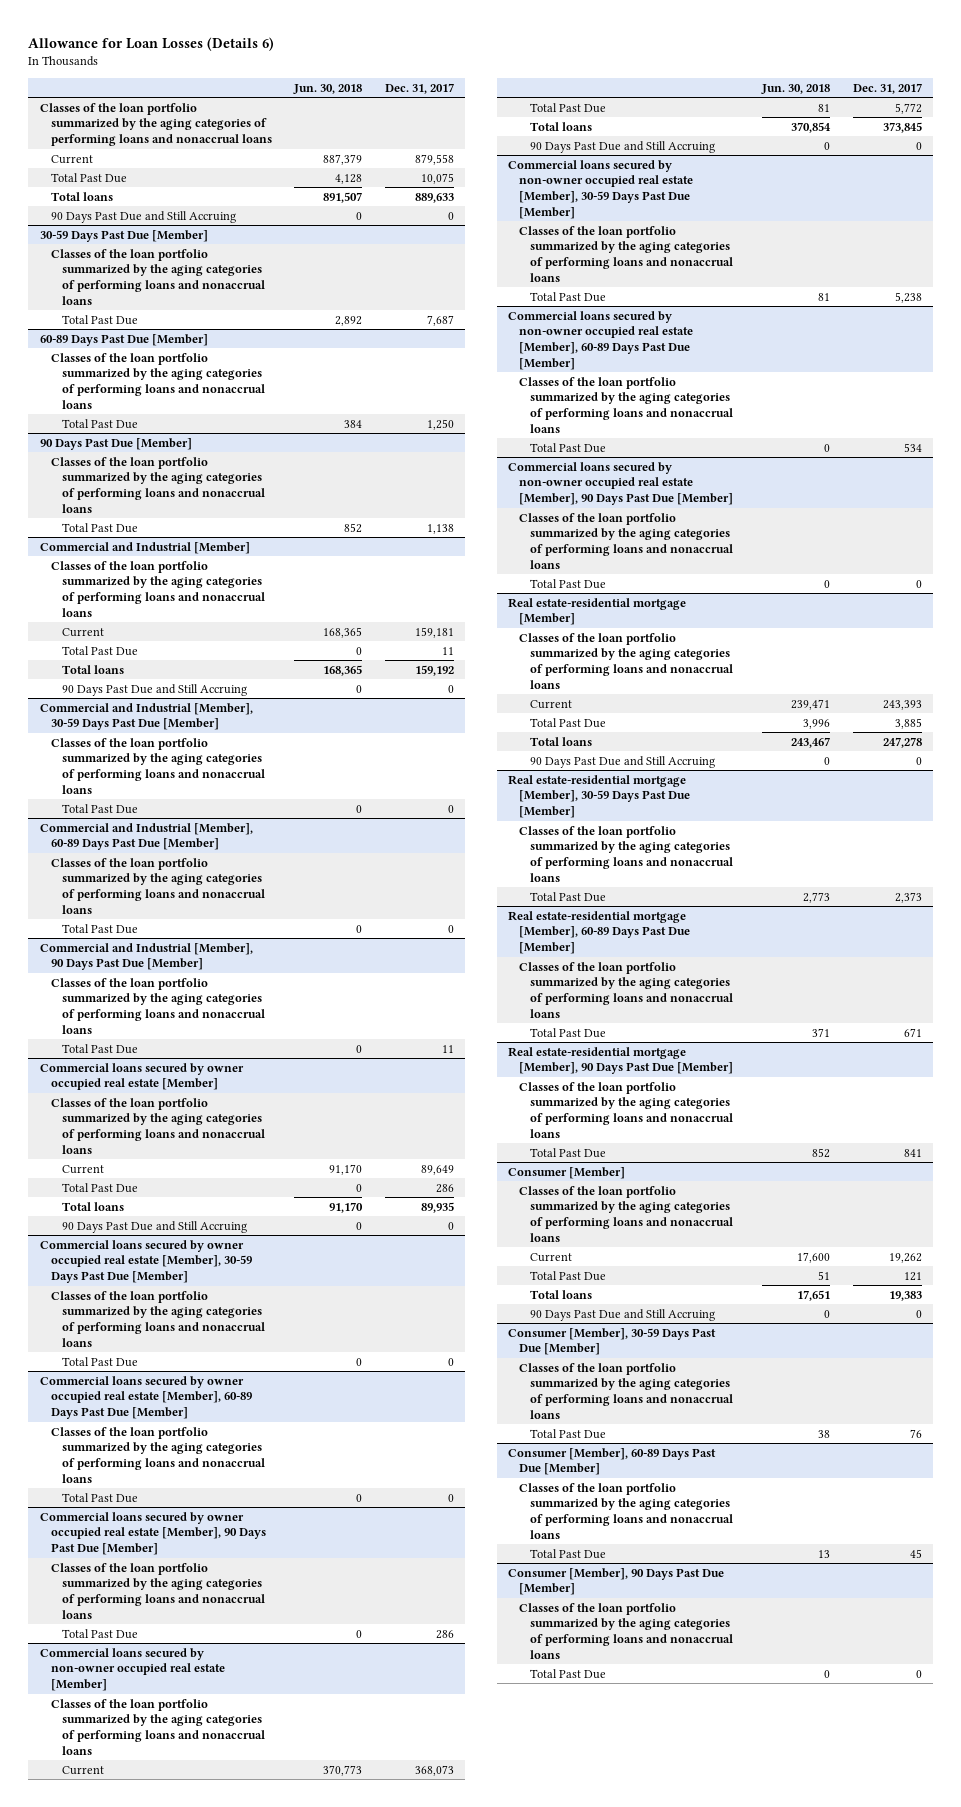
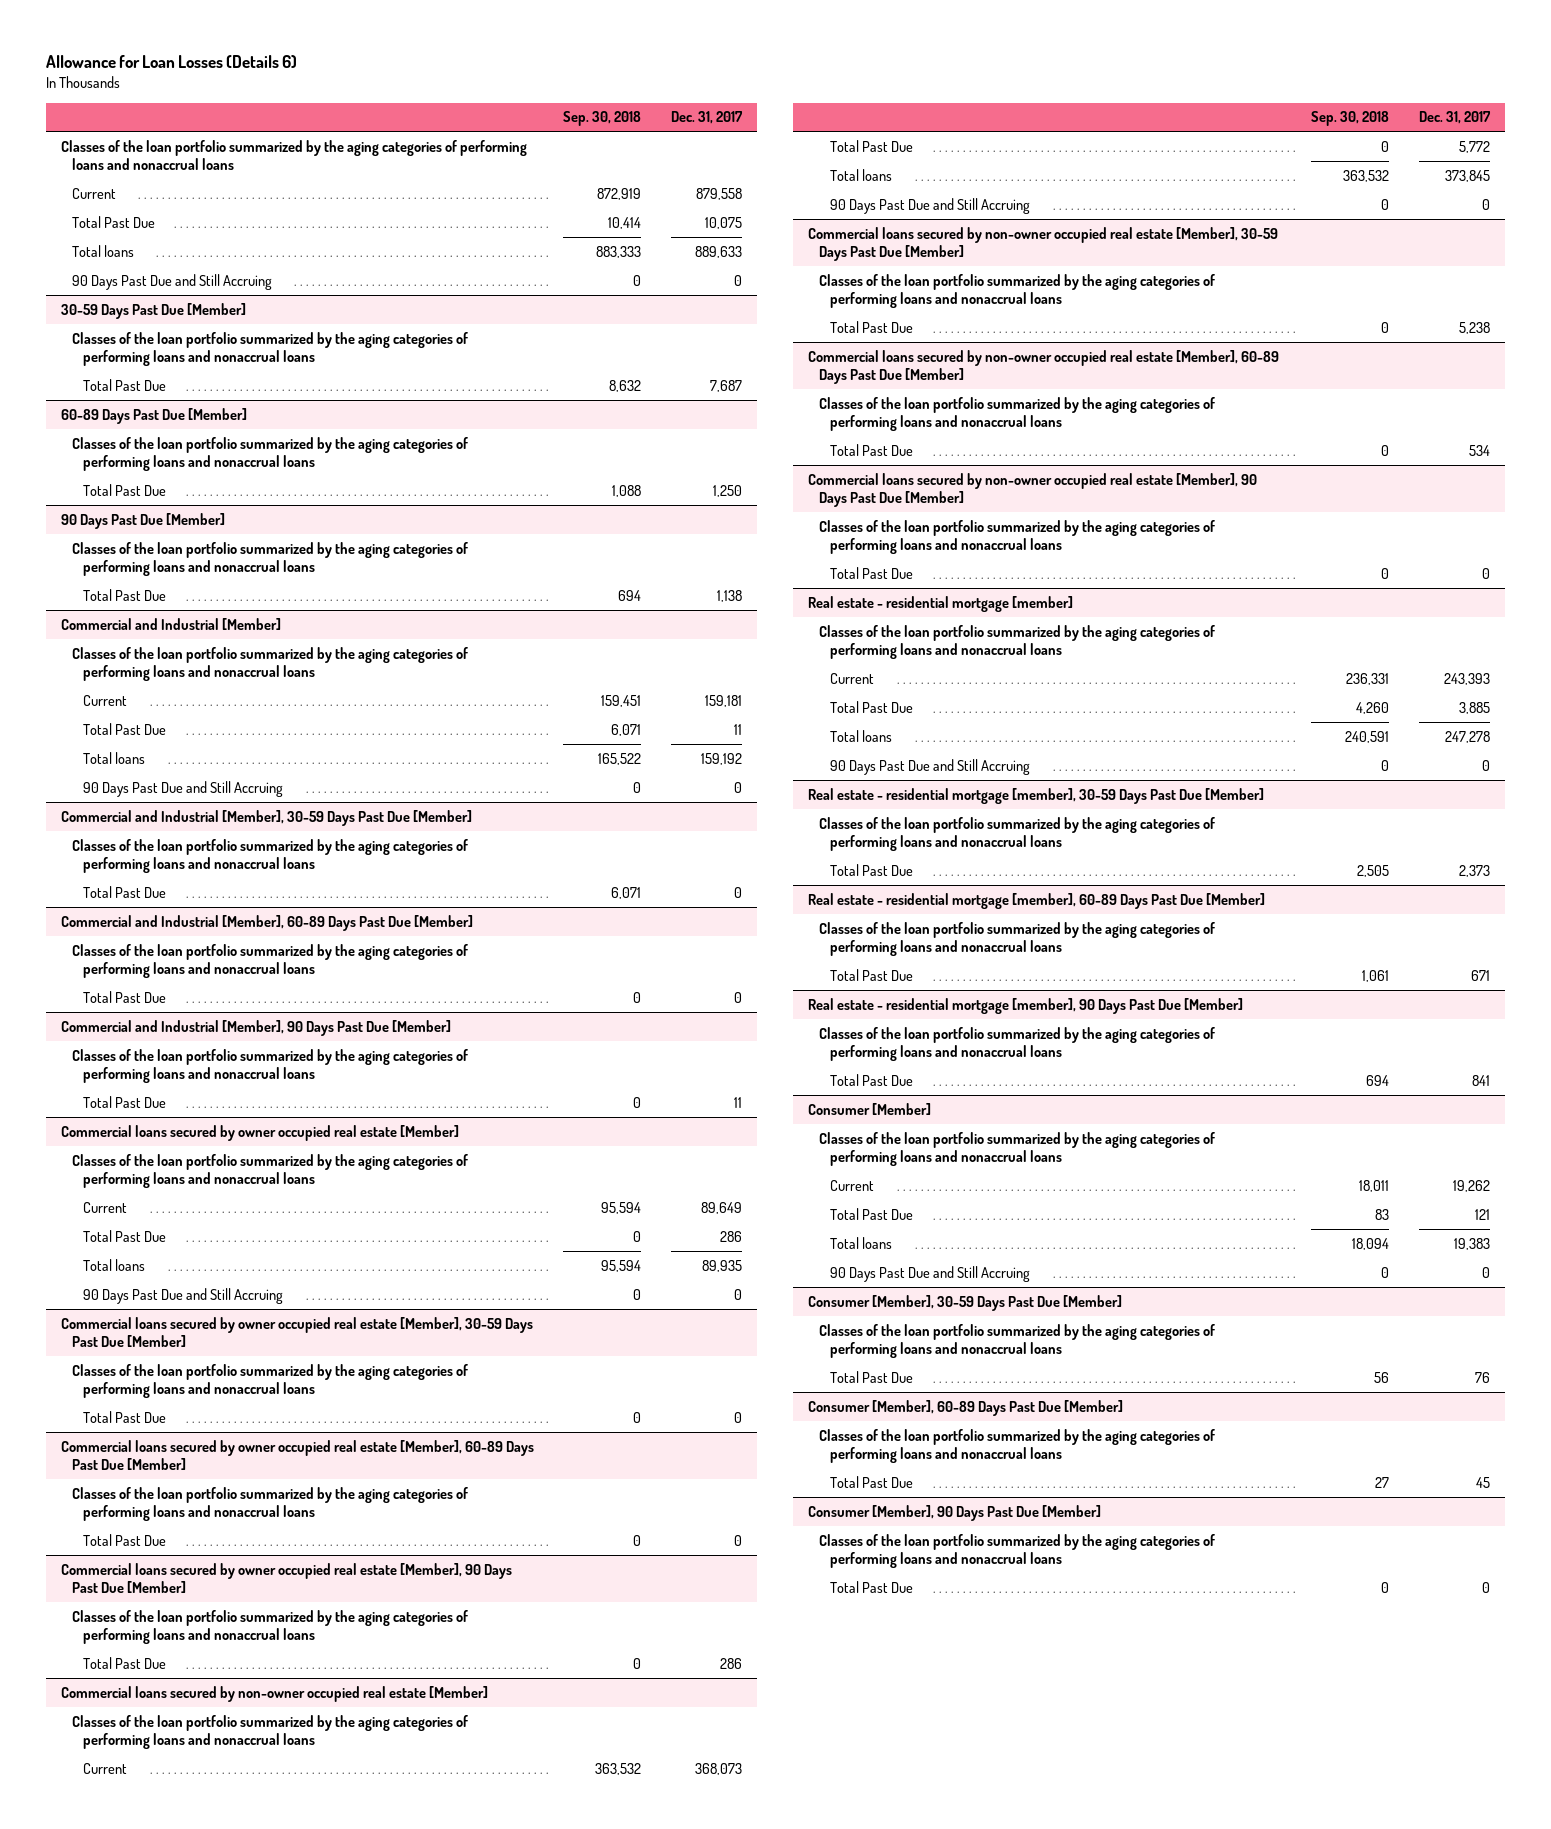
- | Jun. 30, 2018 | Dec. 31, 2017
+ | Sep. 30, 2018 | Dec. 31, 2017
- Real estate-residential mortgage [Member]
+ Real estate - residential mortgage [member]
- Real estate-residential mortgage [Member], 30-59 Days Past Due [Member]
+ Real estate - residential mortgage [member], 30-59 Days Past Due [Member]
- Real estate-residential mortgage [Member], 60-89 Days Past Due [Member]
+ Real estate - residential mortgage [member], 60-89 Days Past Due [Member]
- Real estate-residential mortgage [Member], 90 Days Past Due [Member]
+ Real estate - residential mortgage [member], 90 Days Past Due [Member]

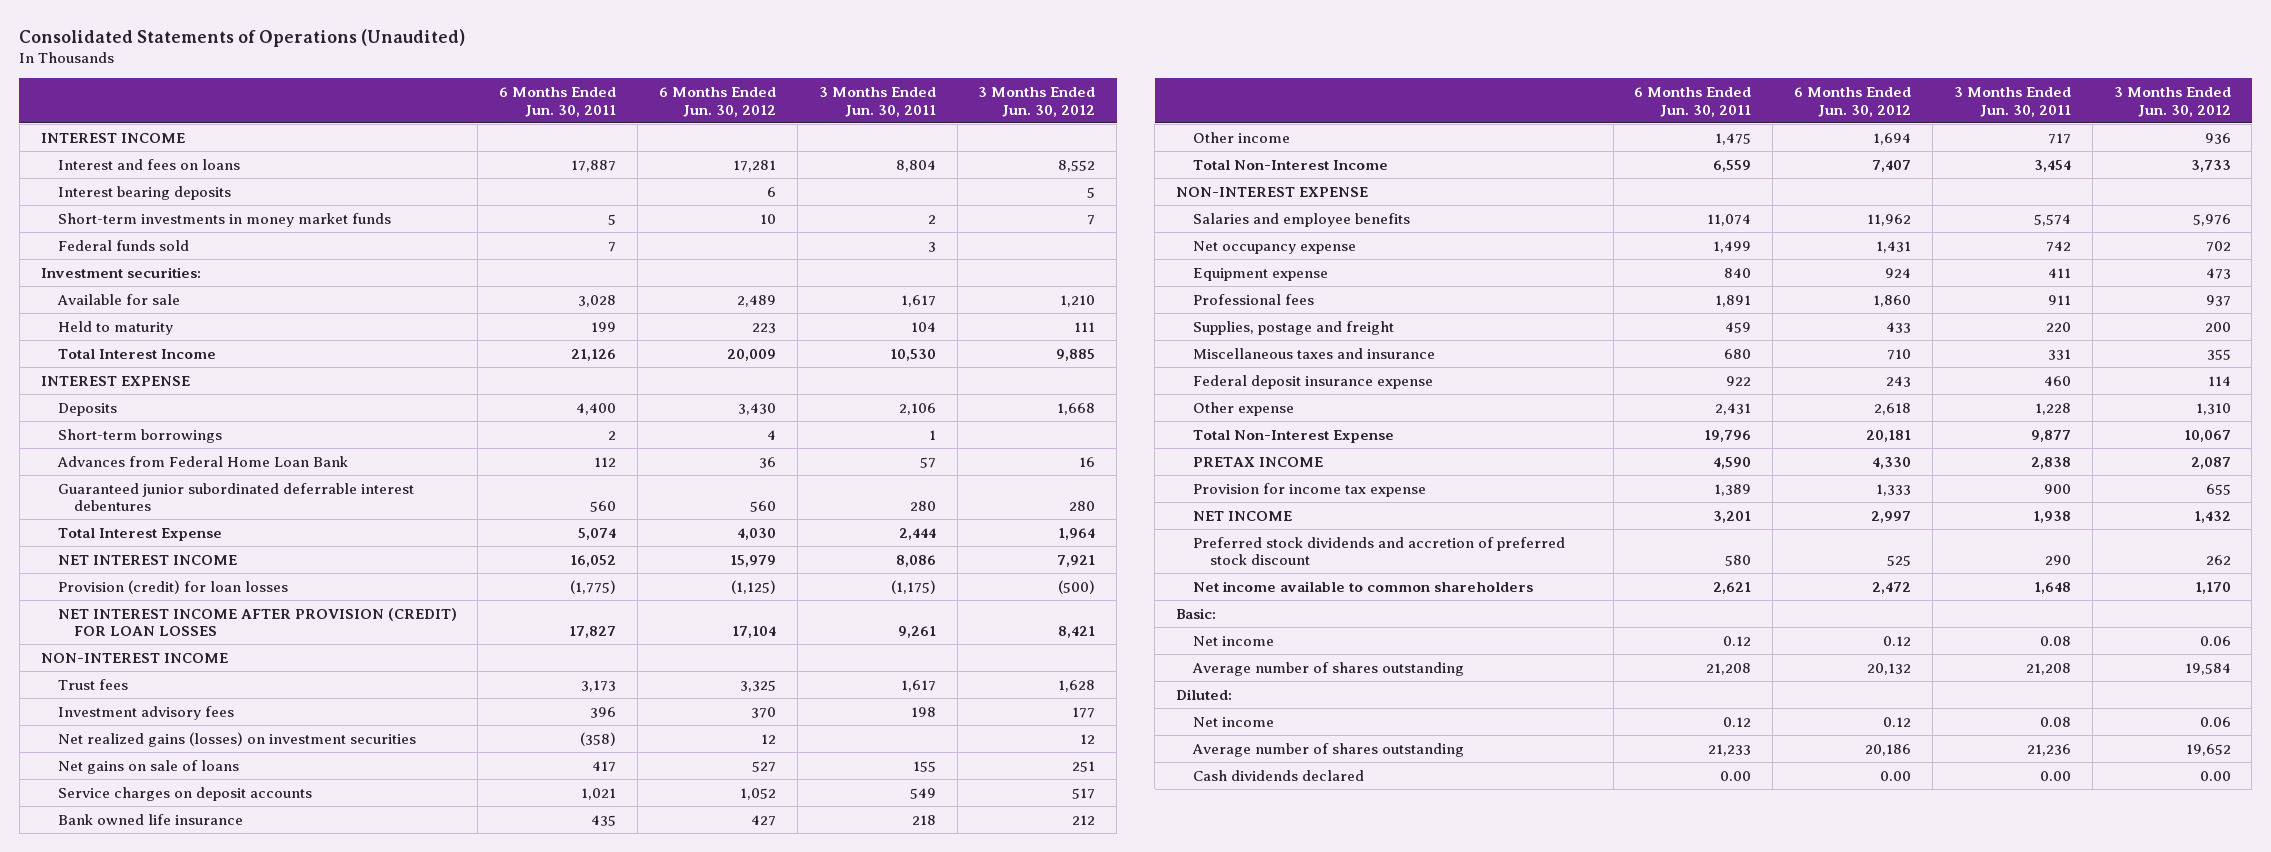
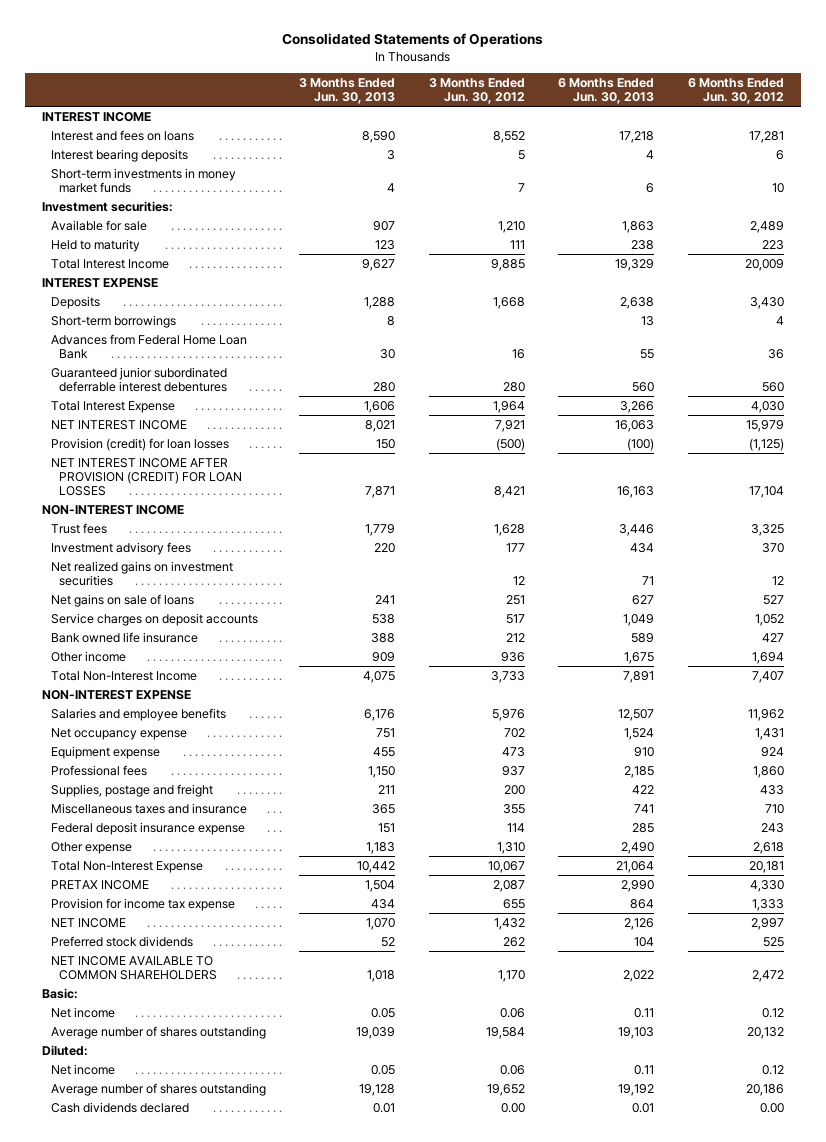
- Consolidated Statements of Operations (Unaudited)
+ Consolidated Statements of Operations
- | 6 Months Ended Jun. 30, 2011 | 6 Months Ended Jun. 30, 2012 | 3 Months Ended Jun. 30, 2011 | 3 Months Ended Jun. 30, 2012
+ | 3 Months Ended Jun. 30, 2013 | 3 Months Ended Jun. 30, 2012 | 6 Months Ended Jun. 30, 2013 | 6 Months Ended Jun. 30, 2012
- Federal funds sold | 7 | | 3 |
- Net realized gains (losses) on investment securities | (358) | 12 | | 12
+ Net realized gains on investment securities | | 12 | 71 | 12
- Preferred stock dividends and accretion of preferred stock discount | 580 | 525 | 290 | 262
- Net income available to common shareholders | 2,621 | 2,472 | 1,648 | 1,170
+ Preferred stock dividends | 52 | 262 | 104 | 525
+ NET INCOME AVAILABLE TO COMMON SHAREHOLDERS | 1,018 | 1,170 | 2,022 | 2,472

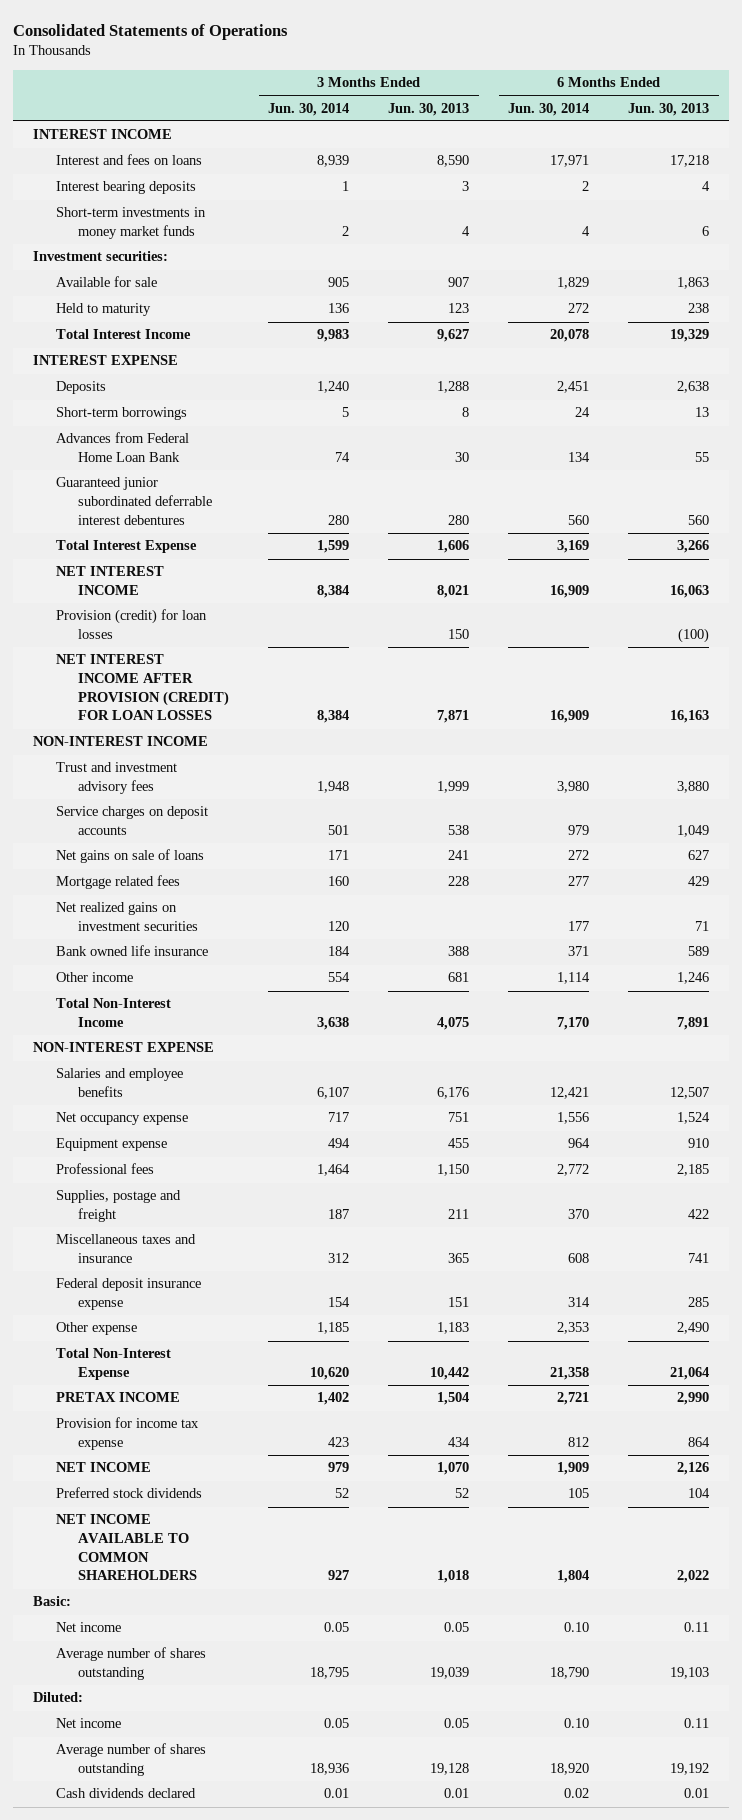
- | 3 Months Ended Jun. 30, 2013 | 3 Months Ended Jun. 30, 2012 | 6 Months Ended Jun. 30, 2013 | 6 Months Ended Jun. 30, 2012
+ | 3 Months Ended Jun. 30, 2014 | 3 Months Ended Jun. 30, 2013 | 6 Months Ended Jun. 30, 2014 | 6 Months Ended Jun. 30, 2013
- Trust fees | 1,779 | 1,628 | 3,446 | 3,325
- Investment advisory fees | 220 | 177 | 434 | 370
+ Trust and investment advisory fees | 1,948 | 1,999 | 3,980 | 3,880
moved down: Net gains on sale of loans | 171 | 241 | 272 | 627
+ Mortgage related fees | 160 | 228 | 277 | 429
moved down: Net realized gains on investment securities | 120 | | 177 | 71
- Other income | 909 | 936 | 1,675 | 1,694
+ Other income | 554 | 681 | 1,114 | 1,246

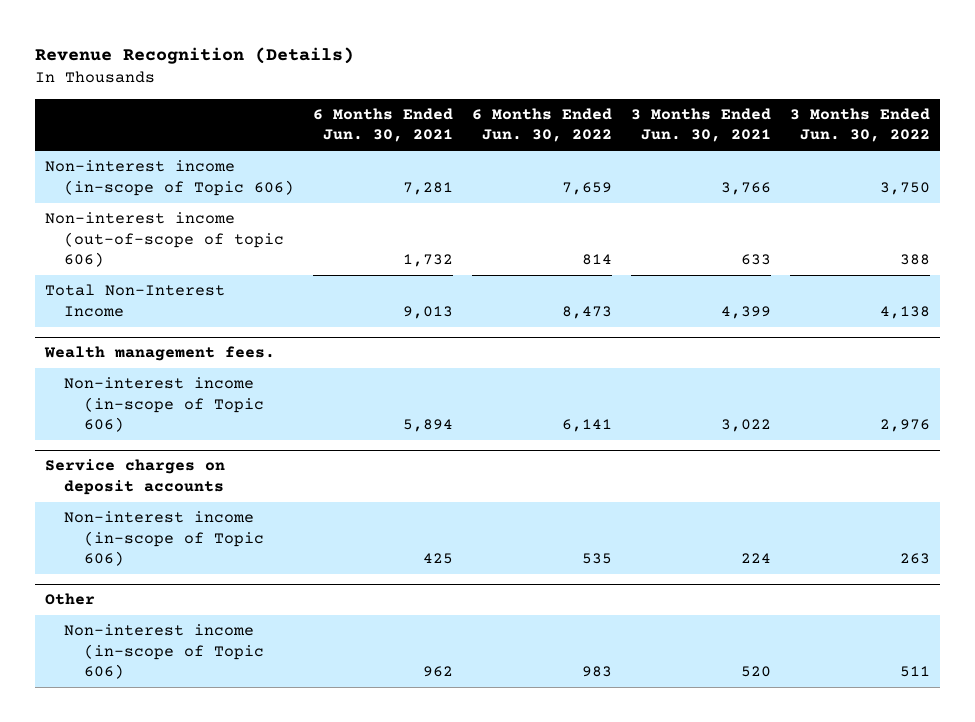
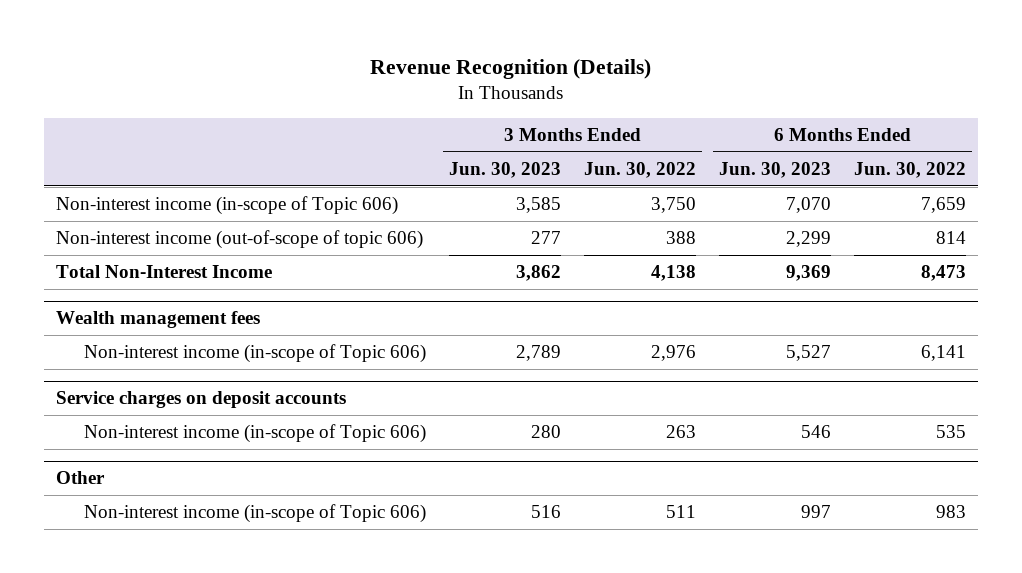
- | 6 Months Ended Jun. 30, 2021 | 6 Months Ended Jun. 30, 2022 | 3 Months Ended Jun. 30, 2021 | 3 Months Ended Jun. 30, 2022
+ | 3 Months Ended Jun. 30, 2023 | 3 Months Ended Jun. 30, 2022 | 6 Months Ended Jun. 30, 2023 | 6 Months Ended Jun. 30, 2022
- Wealth management fees.
+ Wealth management fees

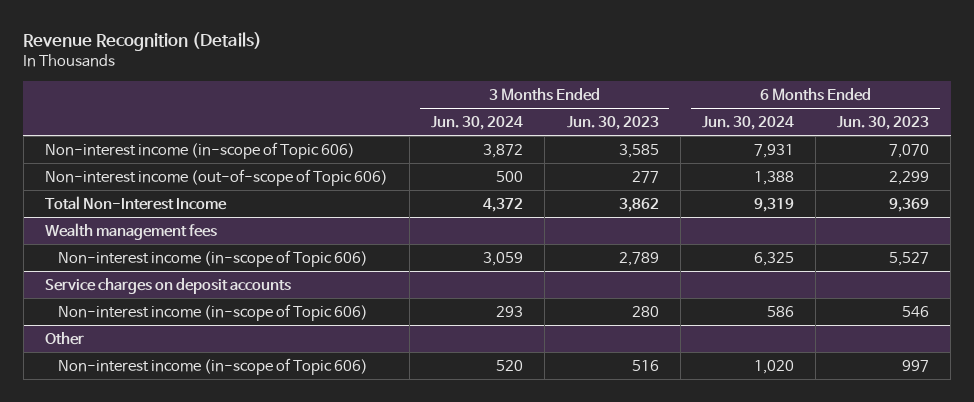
- | 3 Months Ended Jun. 30, 2023 | 3 Months Ended Jun. 30, 2022 | 6 Months Ended Jun. 30, 2023 | 6 Months Ended Jun. 30, 2022
+ | 3 Months Ended Jun. 30, 2024 | 3 Months Ended Jun. 30, 2023 | 6 Months Ended Jun. 30, 2024 | 6 Months Ended Jun. 30, 2023
- Non-interest income (out-of-scope of topic 606) | 277 | 388 | 2,299 | 814
+ Non-interest income (out-of-scope of Topic 606) | 500 | 277 | 1,388 | 2,299

